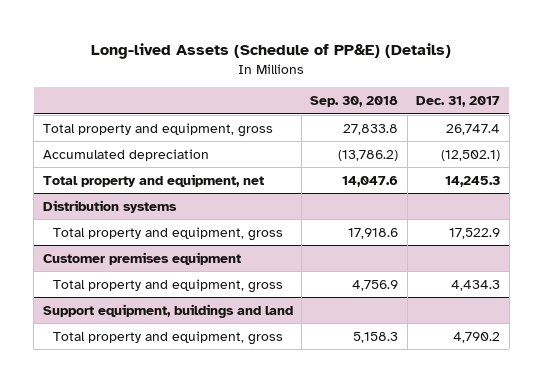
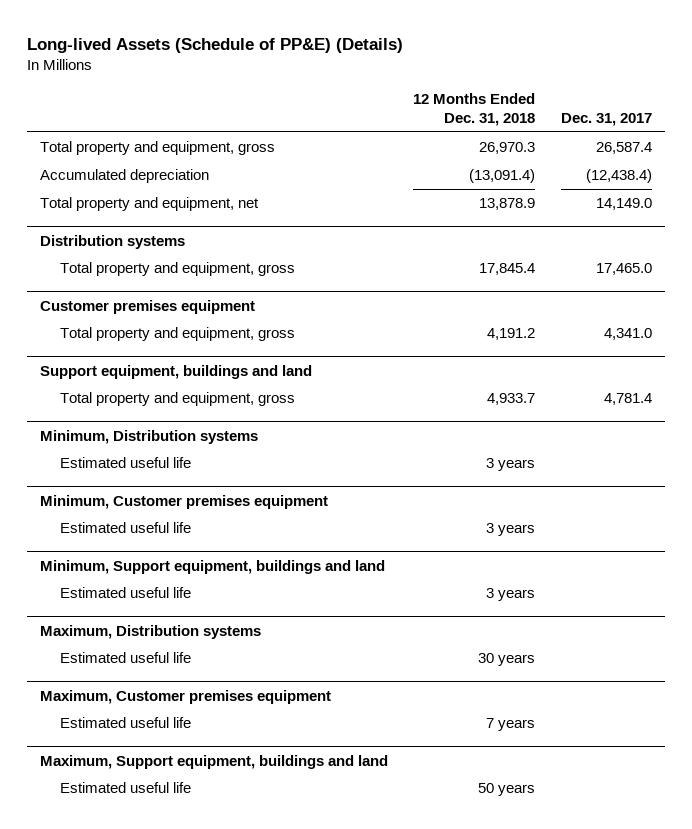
- | Sep. 30, 2018 | Dec. 31, 2017
+ | 12 Months Ended Dec. 31, 2018 | Dec. 31, 2017
- Total property and equipment, gross | 27,833.8 | 26,747.4
- Accumulated depreciation | (13,786.2) | (12,502.1)
- Total property and equipment, net | 14,047.6 | 14,245.3
+ Total property and equipment, gross | 26,970.3 | 26,587.4
+ Accumulated depreciation | (13,091.4) | (12,438.4)
+ Total property and equipment, net | 13,878.9 | 14,149.0
@ Distribution systems
- Total property and equipment, gross | 17,918.6 | 17,522.9
+ Total property and equipment, gross | 17,845.4 | 17,465.0
@ Customer premises equipment
- Total property and equipment, gross | 4,756.9 | 4,434.3
+ Total property and equipment, gross | 4,191.2 | 4,341.0
@ Support equipment, buildings and land
- Total property and equipment, gross | 5,158.3 | 4,790.2
+ Total property and equipment, gross | 4,933.7 | 4,781.4
+ Minimum, Distribution systems
+ Estimated useful life | 3 years |
+ Minimum, Customer premises equipment
+ Estimated useful life | 3 years |
+ Minimum, Support equipment, buildings and land
+ Estimated useful life | 3 years |
+ Maximum, Distribution systems
+ Estimated useful life | 30 years |
+ Maximum, Customer premises equipment
+ Estimated useful life | 7 years |
+ Maximum, Support equipment, buildings and land
+ Estimated useful life | 50 years |

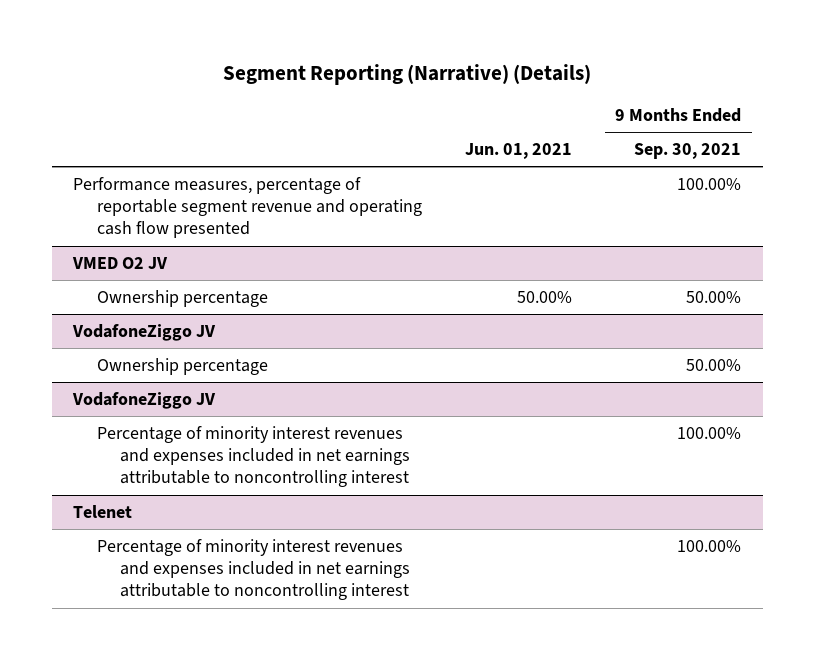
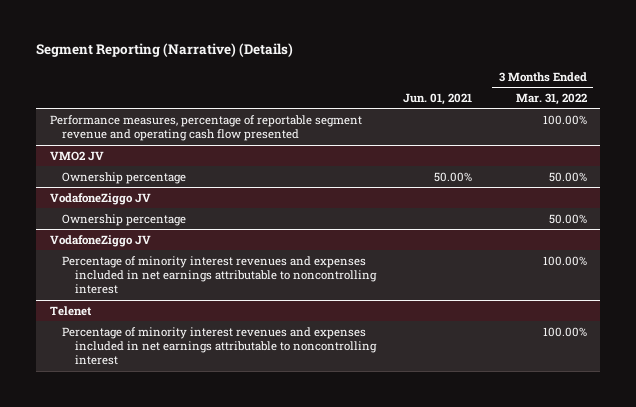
- | Jun. 01, 2021 | 9 Months Ended Sep. 30, 2021
+ | Jun. 01, 2021 | 3 Months Ended Mar. 31, 2022
- VMED O2 JV
+ VMO2 JV

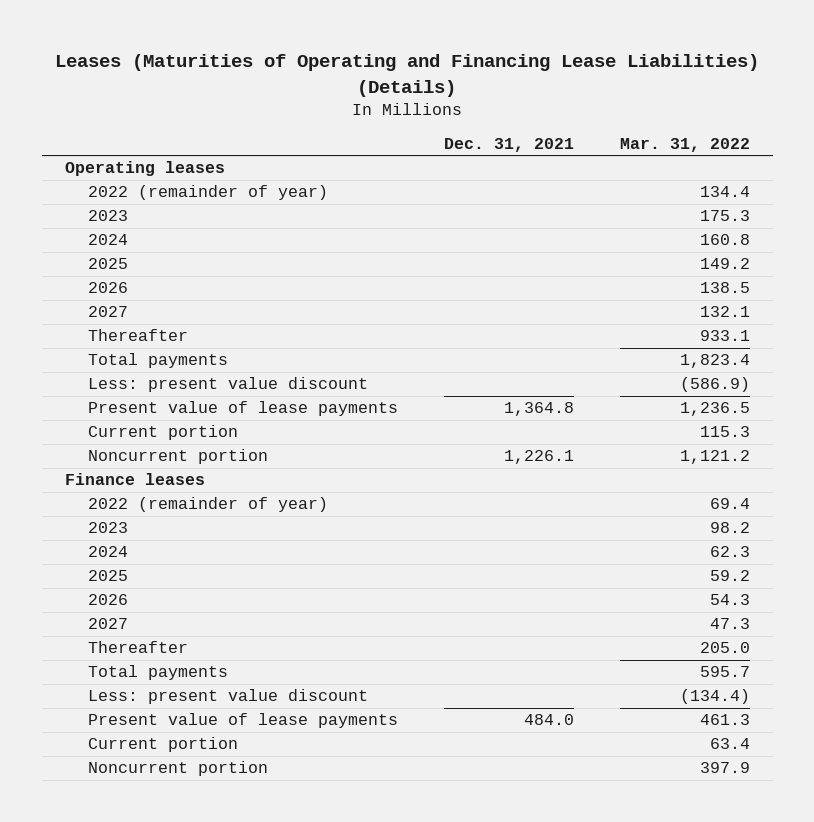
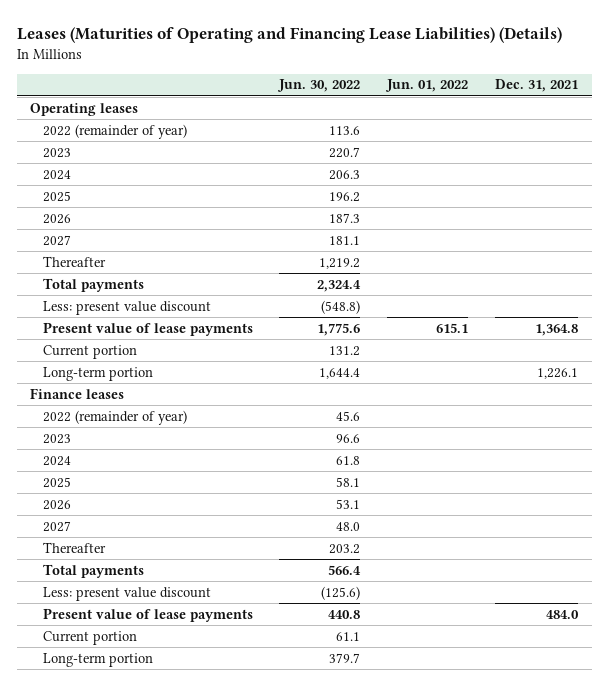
- | Dec. 31, 2021 | Mar. 31, 2022
+ | Jun. 30, 2022 | Jun. 01, 2022 | Dec. 31, 2021
- Noncurrent portion | 1,226.1 | 1,121.2
+ Long-term portion | 1,644.4 | | 1,226.1
- Noncurrent portion | | 397.9
+ Long-term portion | 379.7 | |

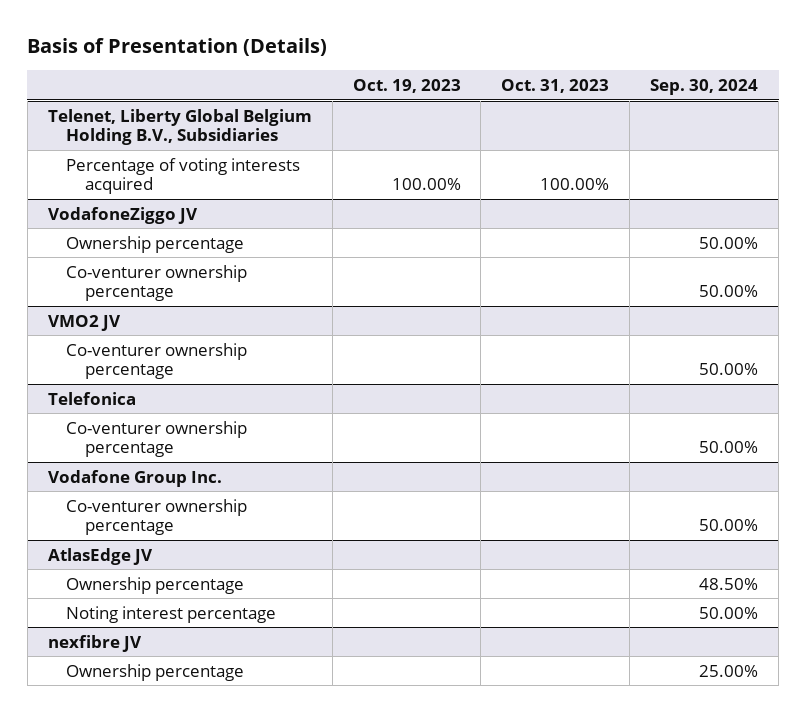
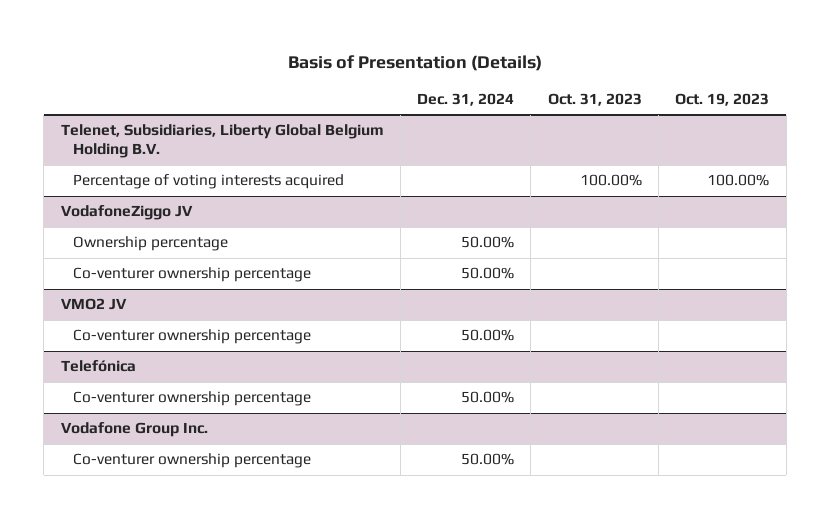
- | Oct. 19, 2023 | Oct. 31, 2023 | Sep. 30, 2024
+ | Dec. 31, 2024 | Oct. 31, 2023 | Oct. 19, 2023
- Telenet, Liberty Global Belgium Holding B.V., Subsidiaries
+ Telenet, Subsidiaries, Liberty Global Belgium Holding B.V.
- Telefonica
+ Telefónica
- AtlasEdge JV
- Ownership percentage | | | 48.50%
- Noting interest percentage | | | 50.00%
- nexfibre JV
- Ownership percentage | | | 25.00%

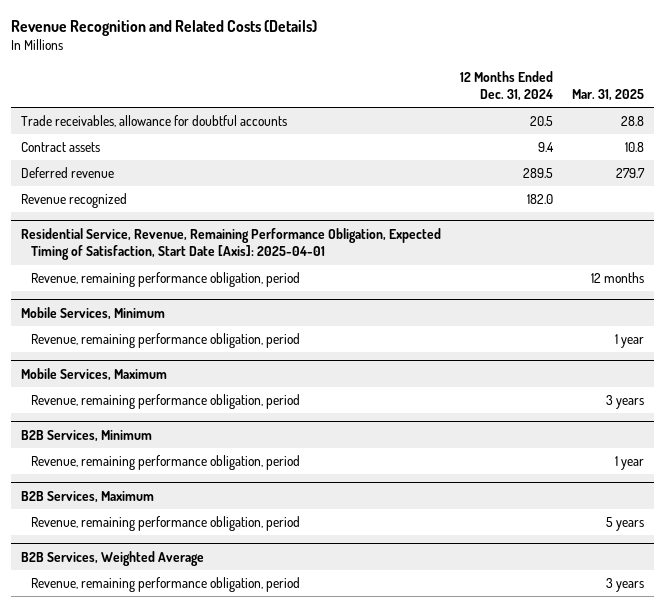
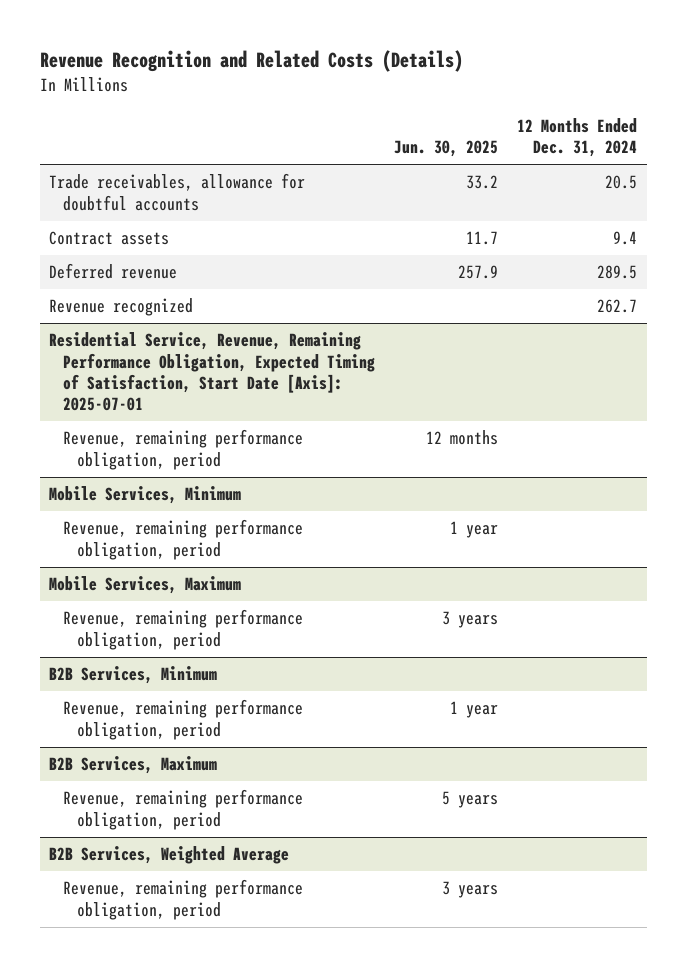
- | 12 Months Ended Dec. 31, 2024 | Mar. 31, 2025
+ | Jun. 30, 2025 | 12 Months Ended Dec. 31, 2024
- Revenue recognized | 182.0 |
- Residential Service, Revenue, Remaining Performance Obligation, Expected Timing of Satisfaction, Start Date [Axis]: 2025-04-01
+ Revenue recognized | | 262.7
+ Residential Service, Revenue, Remaining Performance Obligation, Expected Timing of Satisfaction, Start Date [Axis]: 2025-07-01

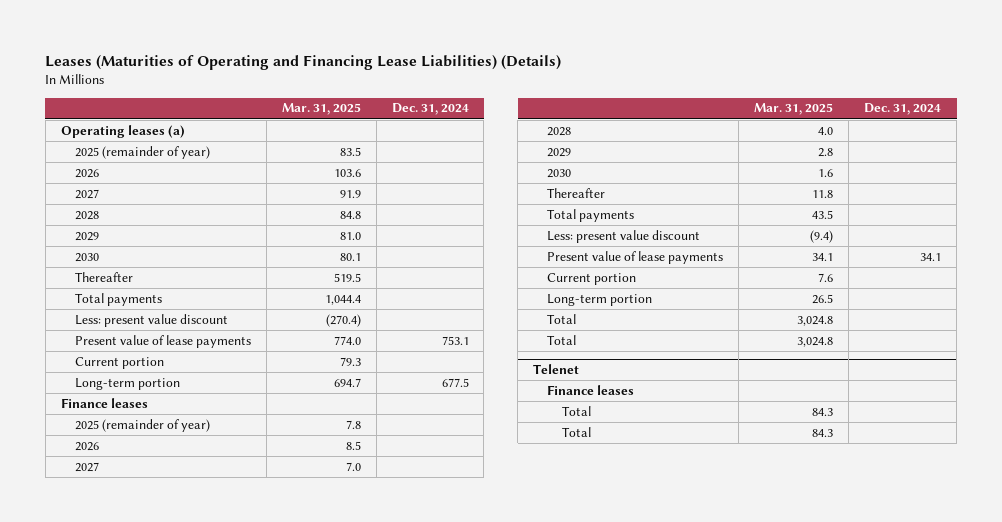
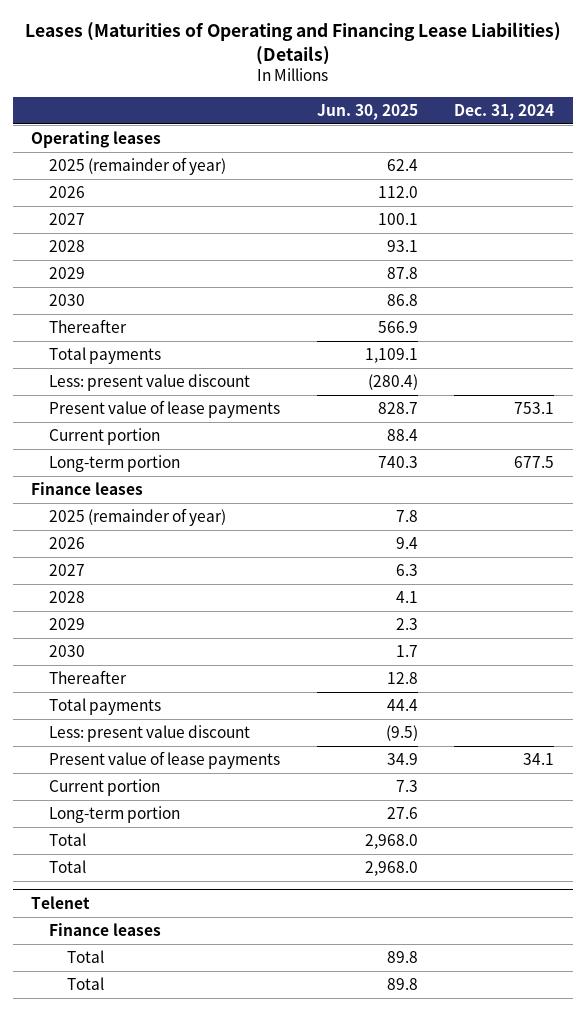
- | Mar. 31, 2025 | Dec. 31, 2024
+ | Jun. 30, 2025 | Dec. 31, 2024
- Operating leases (a)
+ Operating leases

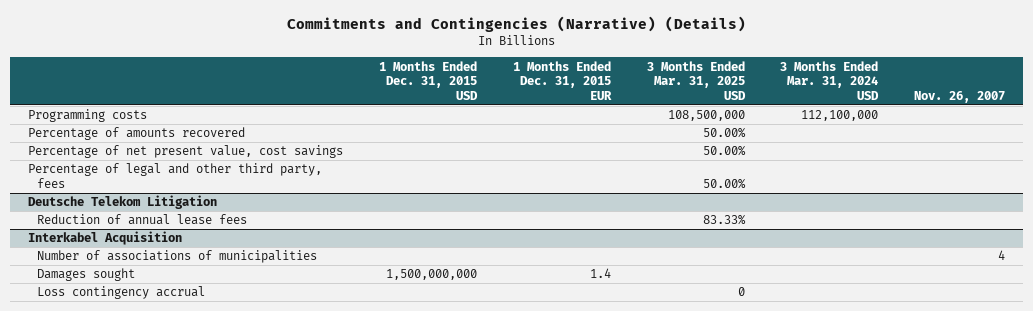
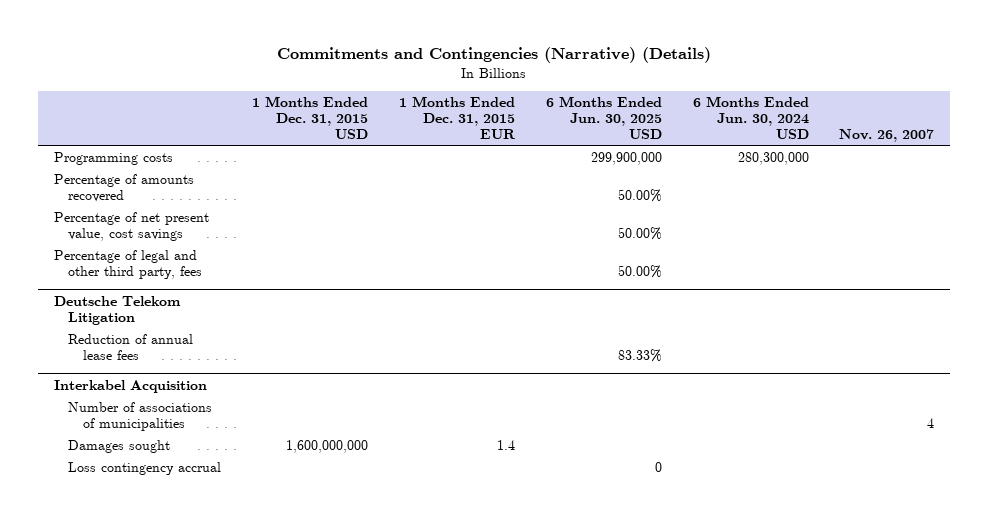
- | 1 Months Ended Dec. 31, 2015 USD | 1 Months Ended Dec. 31, 2015 EUR | 3 Months Ended Mar. 31, 2025 USD | 3 Months Ended Mar. 31, 2024 USD | Nov. 26, 2007
+ | 1 Months Ended Dec. 31, 2015 USD | 1 Months Ended Dec. 31, 2015 EUR | 6 Months Ended Jun. 30, 2025 USD | 6 Months Ended Jun. 30, 2024 USD | Nov. 26, 2007
@ Interkabel Acquisition
- Damages sought | 1,500,000,000 | 1.4 | | |
+ Damages sought | 1,600,000,000 | 1.4 | | |

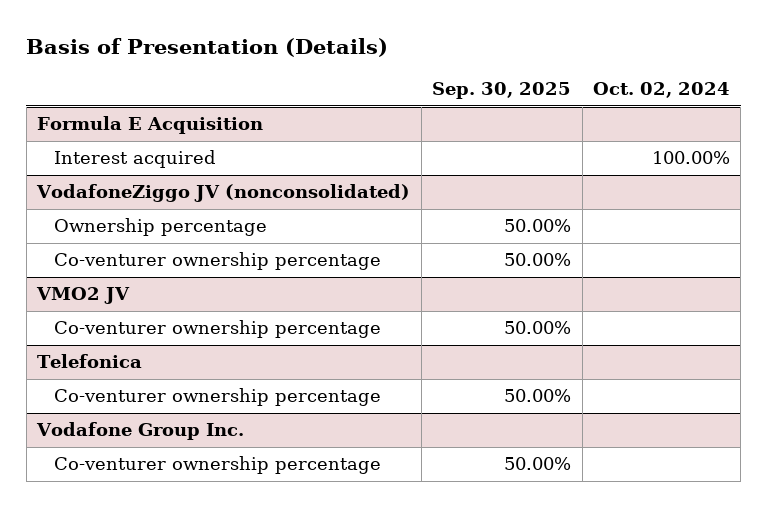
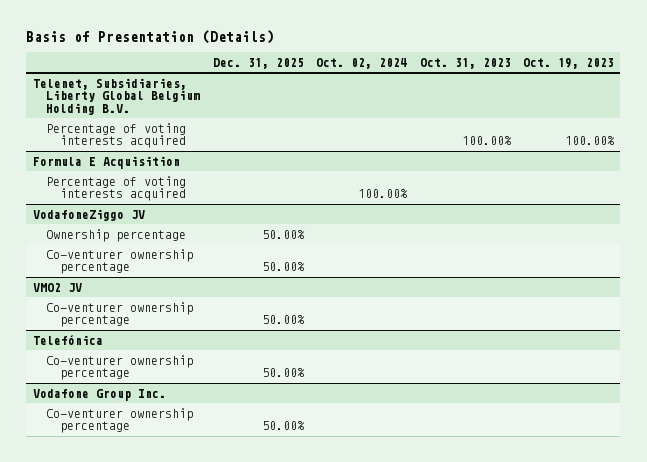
- | Sep. 30, 2025 | Oct. 02, 2024
+ | Dec. 31, 2025 | Oct. 02, 2024 | Oct. 31, 2023 | Oct. 19, 2023
+ Telenet, Subsidiaries, Liberty Global Belgium Holding B.V.
+ Percentage of voting interests acquired | | | 100.00% | 100.00%
@ Formula E Acquisition
- Interest acquired | | 100.00%
- VodafoneZiggo JV (nonconsolidated)
@ Formula E Acquisition
+ Percentage of voting interests acquired | | 100.00% | |
+ VodafoneZiggo JV
- Telefonica
+ Telefónica

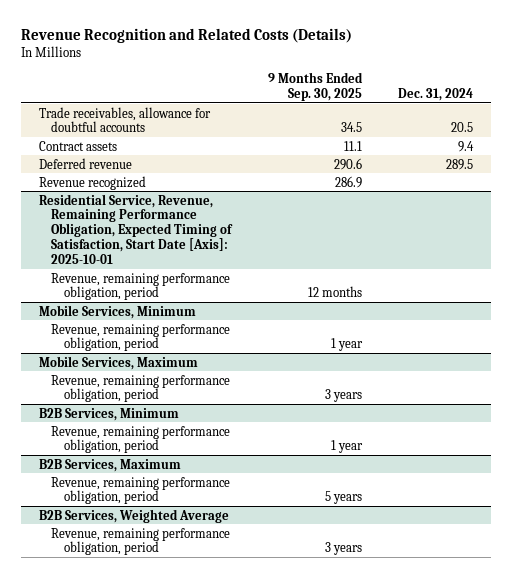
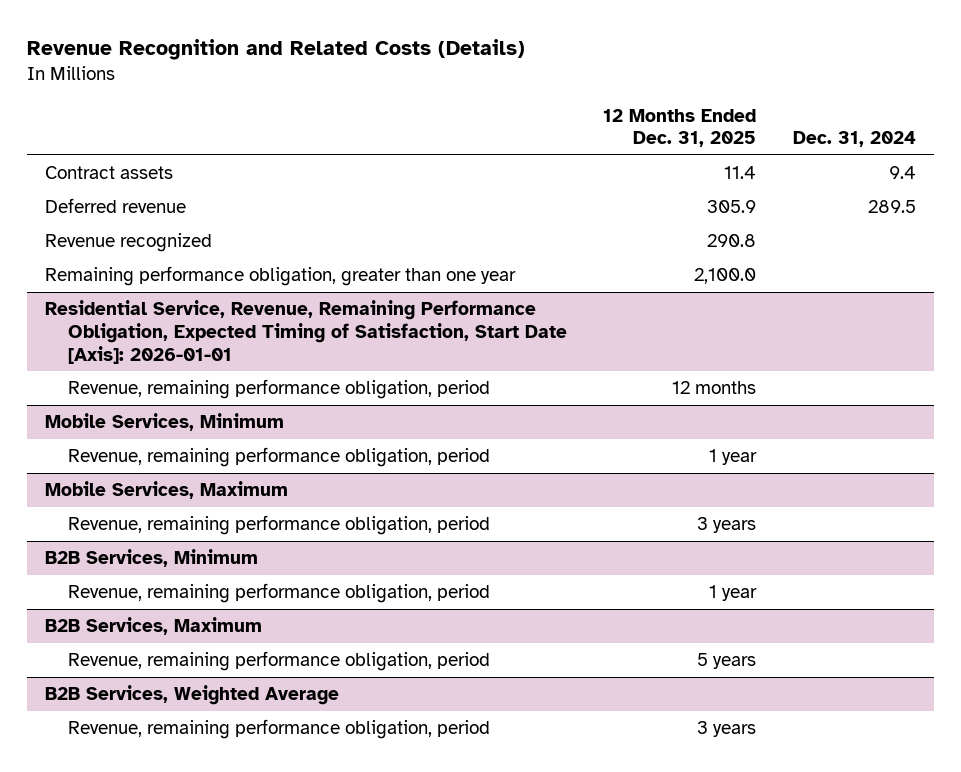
- | 9 Months Ended Sep. 30, 2025 | Dec. 31, 2024
+ | 12 Months Ended Dec. 31, 2025 | Dec. 31, 2024
- Trade receivables, allowance for doubtful accounts | 34.5 | 20.5
- Residential Service, Revenue, Remaining Performance Obligation, Expected Timing of Satisfaction, Start Date [Axis]: 2025-10-01
+ Remaining performance obligation, greater than one year | 2,100.0 |
+ Residential Service, Revenue, Remaining Performance Obligation, Expected Timing of Satisfaction, Start Date [Axis]: 2026-01-01

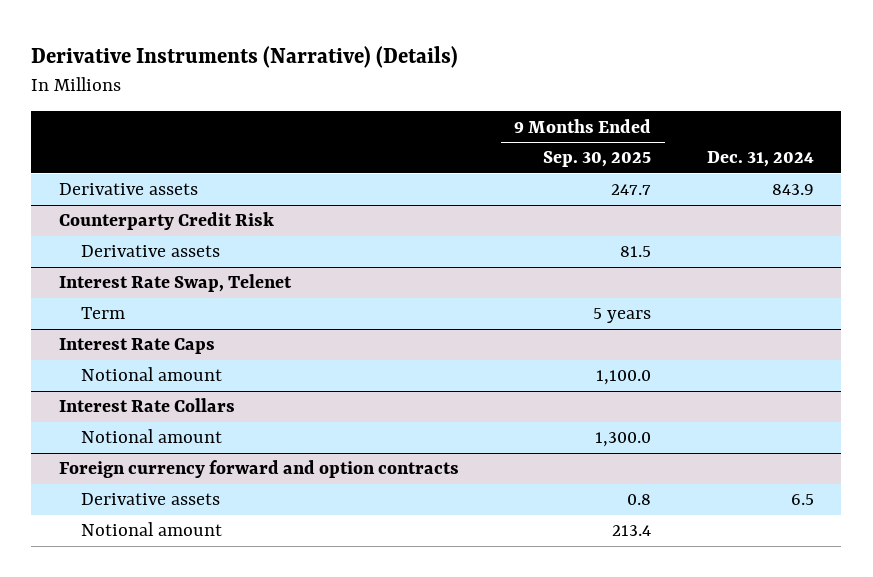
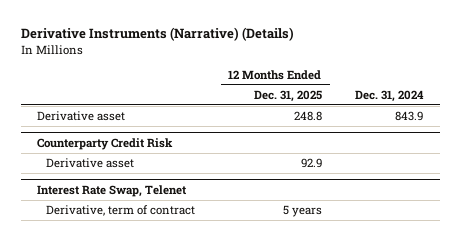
- | 9 Months Ended Sep. 30, 2025 | Dec. 31, 2024
+ | 12 Months Ended Dec. 31, 2025 | Dec. 31, 2024
- Derivative assets | 247.7 | 843.9
+ Derivative asset | 248.8 | 843.9
@ Counterparty Credit Risk
- Derivative assets | 81.5 |
+ Derivative asset | 92.9 |
@ Interest Rate Swap, Telenet
- Term | 5 years |
- Interest Rate Caps
- Notional amount | 1,100.0 |
- Interest Rate Collars
- Notional amount | 1,300.0 |
- Foreign currency forward and option contracts
- Derivative assets | 0.8 | 6.5
- Notional amount | 213.4 |
@ Interest Rate Swap, Telenet
+ Derivative, term of contract | 5 years |

